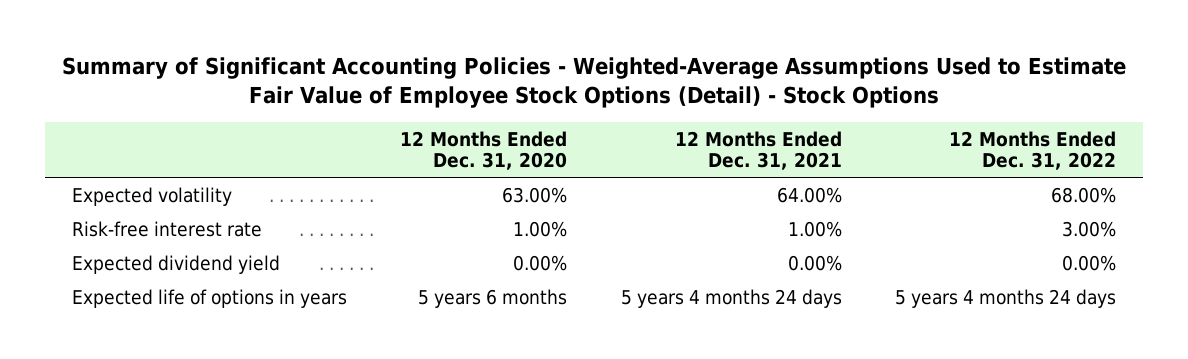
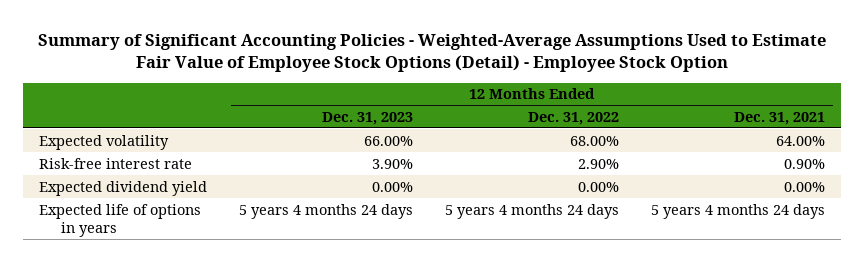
- Summary of Significant Accounting Policies - Weighted-Average Assumptions Used to Estimate Fair Value of Employee Stock Options (Detail) - Stock Options
+ Summary of Significant Accounting Policies - Weighted-Average Assumptions Used to Estimate Fair Value of Employee Stock Options (Detail) - Employee Stock Option
- | 12 Months Ended Dec. 31, 2020 | 12 Months Ended Dec. 31, 2021 | 12 Months Ended Dec. 31, 2022
+ | 12 Months Ended Dec. 31, 2023 | 12 Months Ended Dec. 31, 2022 | 12 Months Ended Dec. 31, 2021
- Risk-free interest rate | 1.00% | 1.00% | 3.00%
+ Risk-free interest rate | 3.90% | 2.90% | 0.90%

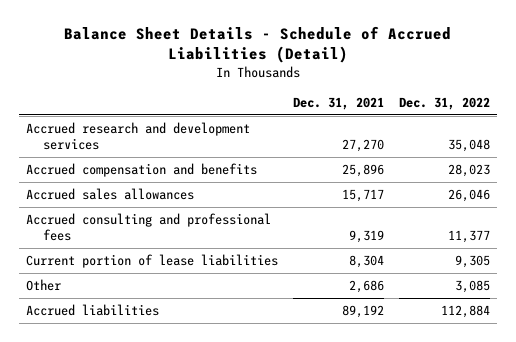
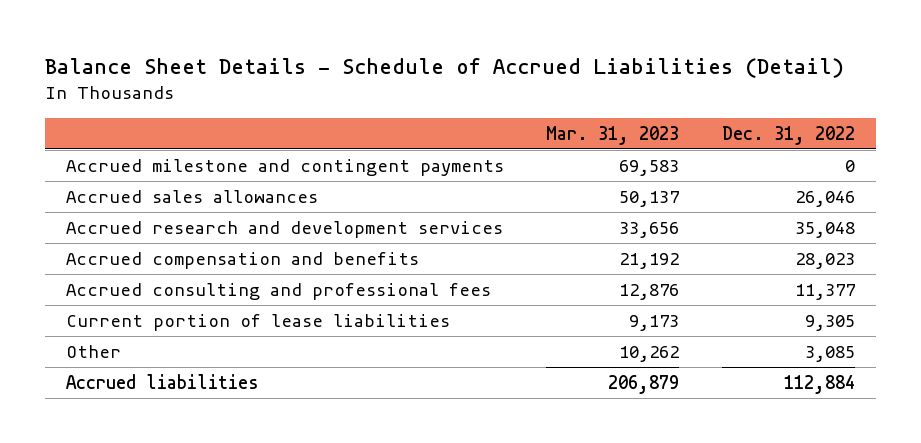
- | Dec. 31, 2021 | Dec. 31, 2022
+ | Mar. 31, 2023 | Dec. 31, 2022
+ Accrued milestone and contingent payments | 69,583 | 0
moved up: Accrued sales allowances | 50,137 | 26,046

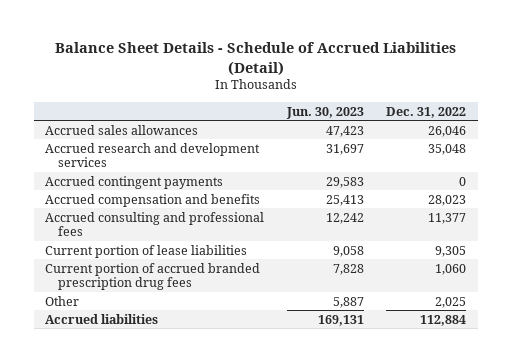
- | Mar. 31, 2023 | Dec. 31, 2022
+ | Jun. 30, 2023 | Dec. 31, 2022
- Accrued milestone and contingent payments | 69,583 | 0
+ Accrued contingent payments | 29,583 | 0
- Other | 10,262 | 3,085
+ Current portion of accrued branded prescription drug fees | 7,828 | 1,060
+ Other | 5,887 | 2,025

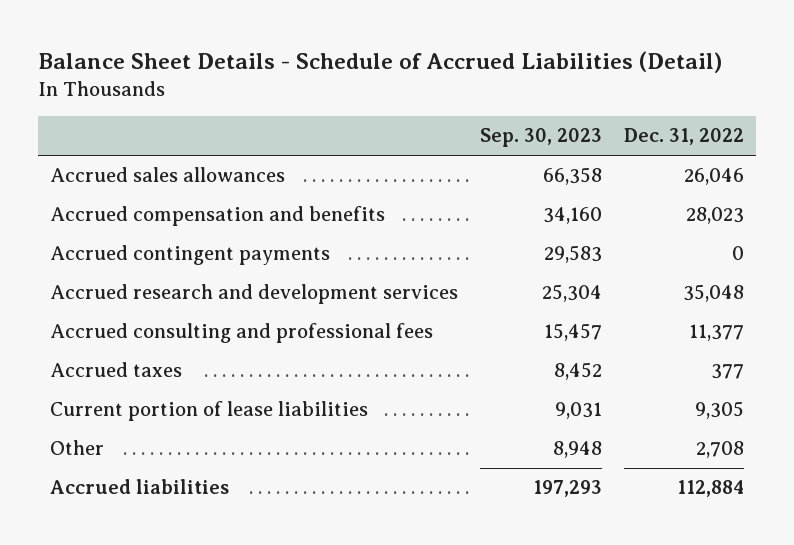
- | Jun. 30, 2023 | Dec. 31, 2022
+ | Sep. 30, 2023 | Dec. 31, 2022
moved down: Accrued contingent payments | 29,583 | 0
moved down: Accrued research and development services | 25,304 | 35,048
+ Accrued taxes | 8,452 | 377
- Current portion of accrued branded prescription drug fees | 7,828 | 1,060
- Other | 5,887 | 2,025
+ Other | 8,948 | 2,708

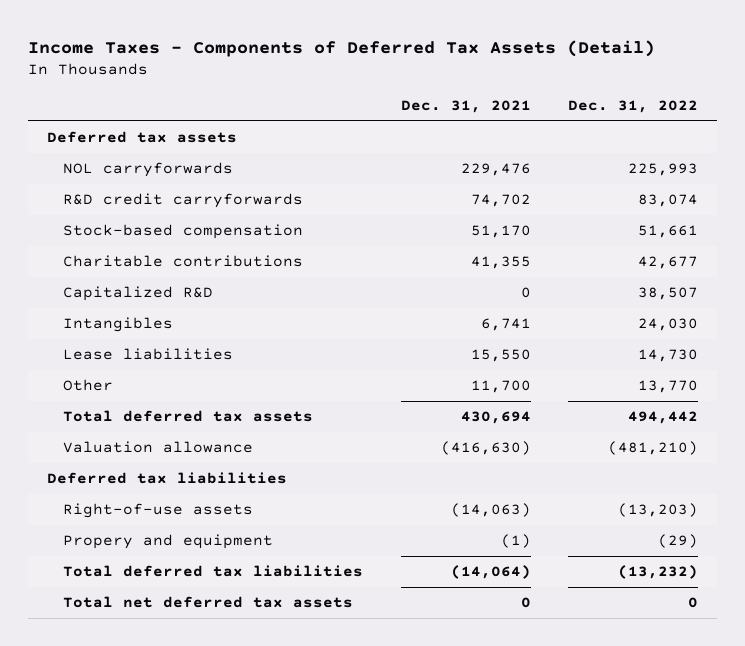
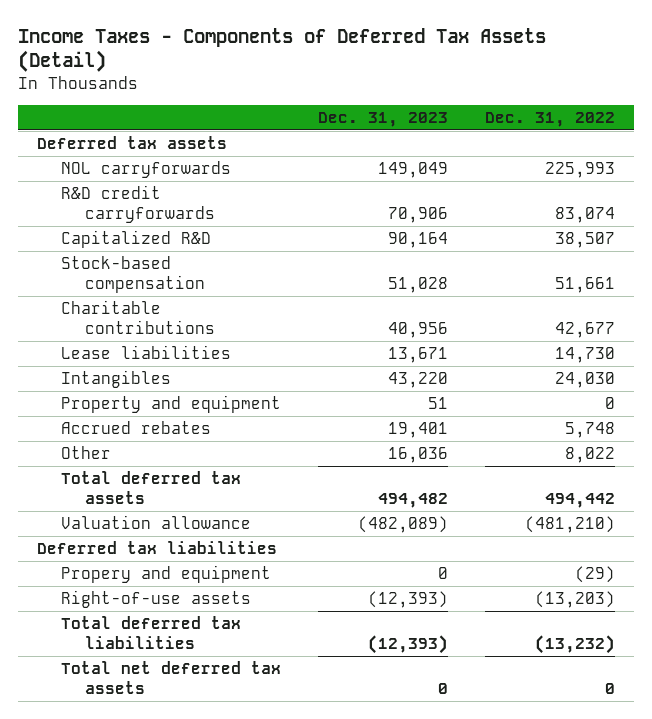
- | Dec. 31, 2021 | Dec. 31, 2022
+ | Dec. 31, 2023 | Dec. 31, 2022
moved up: Capitalized R&D | 90,164 | 38,507
- Other | 11,700 | 13,770
moved down: Intangibles | 43,220 | 24,030
+ Property and equipment | 51 | 0
+ Accrued rebates | 19,401 | 5,748
+ Other | 16,036 | 8,022
moved down: Right-of-use assets | (12,393) | (13,203)

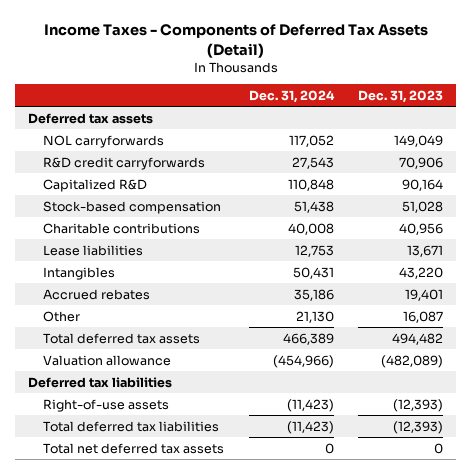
- | Dec. 31, 2023 | Dec. 31, 2022
+ | Dec. 31, 2024 | Dec. 31, 2023
- Property and equipment | 51 | 0
- Other | 16,036 | 8,022
+ Other | 21,130 | 16,087
- Propery and equipment | 0 | (29)

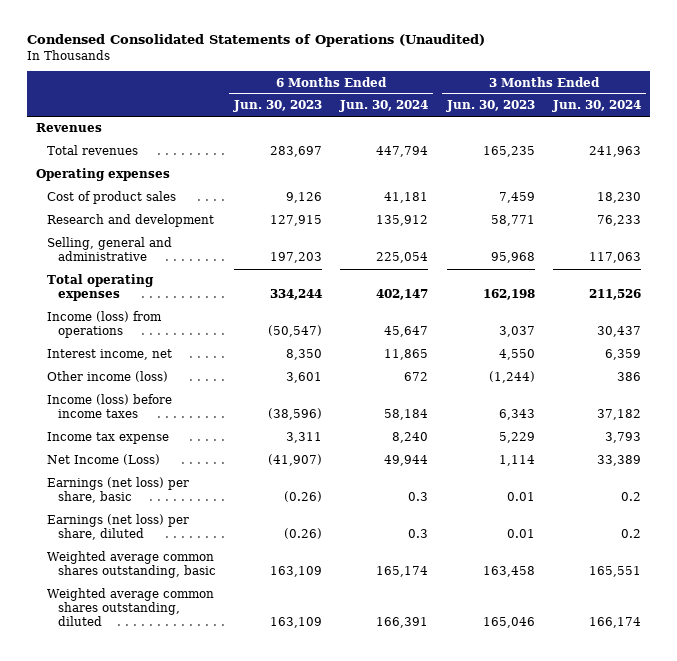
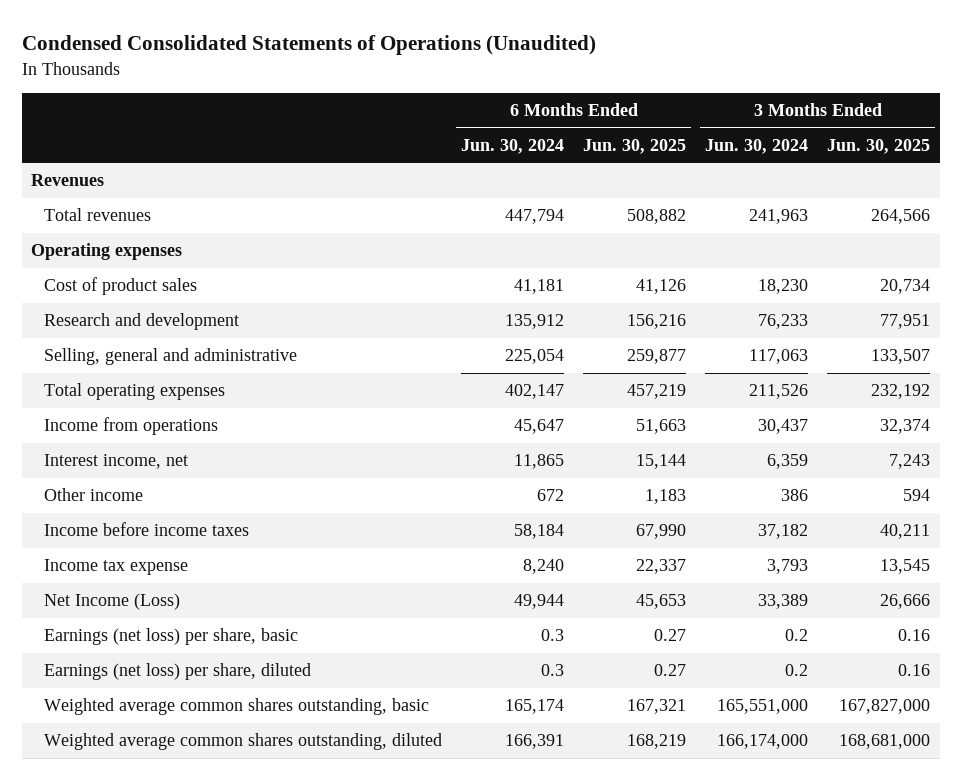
- | 6 Months Ended Jun. 30, 2023 | 6 Months Ended Jun. 30, 2024 | 3 Months Ended Jun. 30, 2023 | 3 Months Ended Jun. 30, 2024
+ | 6 Months Ended Jun. 30, 2024 | 6 Months Ended Jun. 30, 2025 | 3 Months Ended Jun. 30, 2024 | 3 Months Ended Jun. 30, 2025
- Income (loss) from operations | (50,547) | 45,647 | 3,037 | 30,437
+ Income from operations | 45,647 | 51,663 | 30,437 | 32,374
- Other income (loss) | 3,601 | 672 | (1,244) | 386
- Income (loss) before income taxes | (38,596) | 58,184 | 6,343 | 37,182
+ Other income | 672 | 1,183 | 386 | 594
+ Income before income taxes | 58,184 | 67,990 | 37,182 | 40,211
- Weighted average common shares outstanding, basic | 163,109 | 165,174 | 163,458 | 165,551
- Weighted average common shares outstanding, diluted | 163,109 | 166,391 | 165,046 | 166,174
+ Weighted average common shares outstanding, basic | 165,174 | 167,321 | 165,551,000 | 167,827,000
+ Weighted average common shares outstanding, diluted | 166,391 | 168,219 | 166,174,000 | 168,681,000

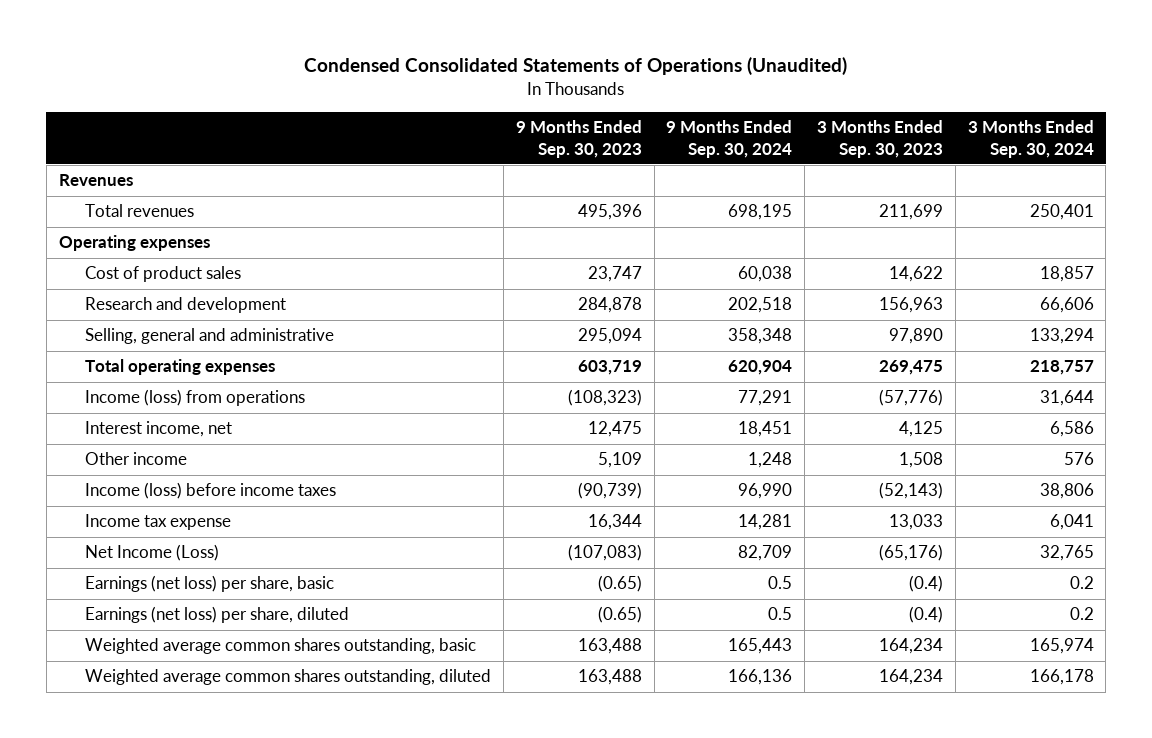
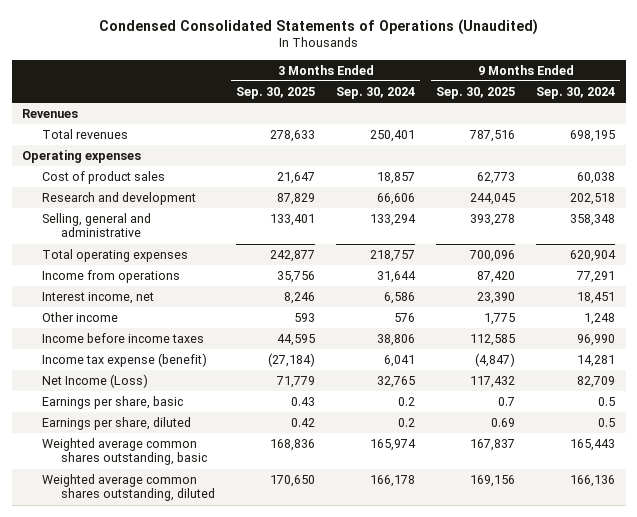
- | 9 Months Ended Sep. 30, 2023 | 9 Months Ended Sep. 30, 2024 | 3 Months Ended Sep. 30, 2023 | 3 Months Ended Sep. 30, 2024
+ | 3 Months Ended Sep. 30, 2025 | 3 Months Ended Sep. 30, 2024 | 9 Months Ended Sep. 30, 2025 | 9 Months Ended Sep. 30, 2024
- Income (loss) from operations | (108,323) | 77,291 | (57,776) | 31,644
+ Income from operations | 35,756 | 31,644 | 87,420 | 77,291
- Income (loss) before income taxes | (90,739) | 96,990 | (52,143) | 38,806
- Income tax expense | 16,344 | 14,281 | 13,033 | 6,041
+ Income before income taxes | 44,595 | 38,806 | 112,585 | 96,990
+ Income tax expense (benefit) | (27,184) | 6,041 | (4,847) | 14,281
- Earnings (net loss) per share, basic | (0.65) | 0.5 | (0.4) | 0.2
- Earnings (net loss) per share, diluted | (0.65) | 0.5 | (0.4) | 0.2
+ Earnings per share, basic | 0.43 | 0.2 | 0.7 | 0.5
+ Earnings per share, diluted | 0.42 | 0.2 | 0.69 | 0.5

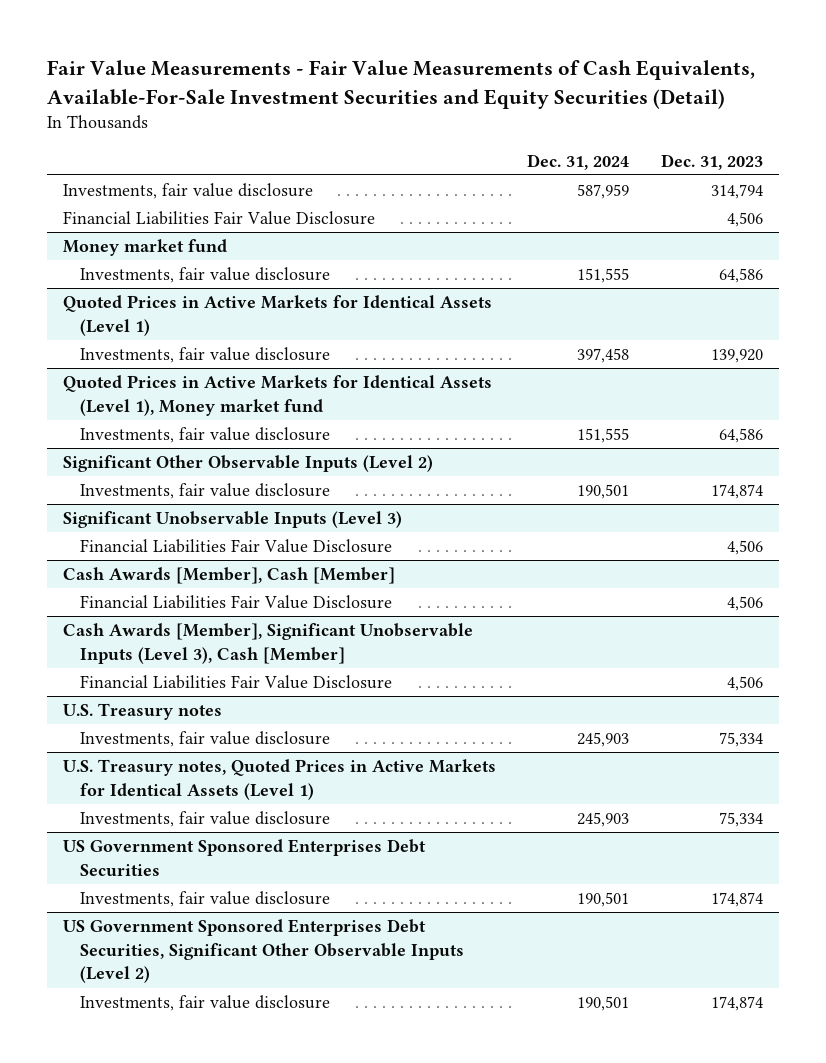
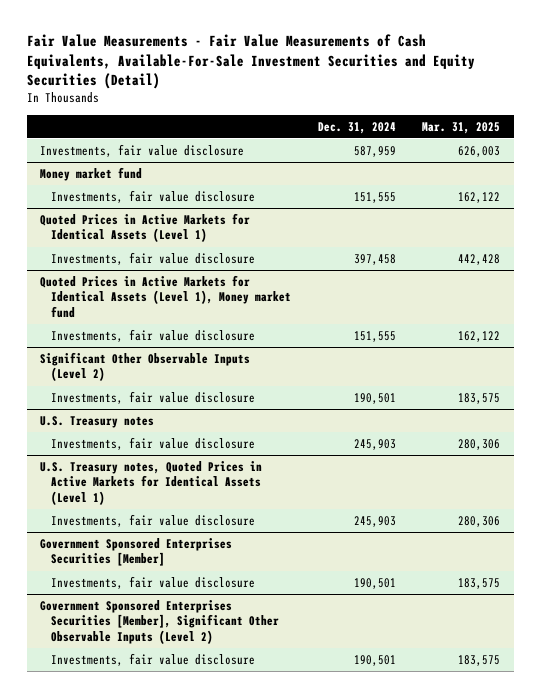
- | Dec. 31, 2024 | Dec. 31, 2023
+ | Dec. 31, 2024 | Mar. 31, 2025
- Financial Liabilities Fair Value Disclosure | | 4,506
- Significant Unobservable Inputs (Level 3)
- Financial Liabilities Fair Value Disclosure | | 4,506
- Cash Awards [Member], Cash [Member]
- Financial Liabilities Fair Value Disclosure | | 4,506
- Cash Awards [Member], Significant Unobservable Inputs (Level 3), Cash [Member]
- Financial Liabilities Fair Value Disclosure | | 4,506
- US Government Sponsored Enterprises Debt Securities
+ Government Sponsored Enterprises Securities [Member]
- US Government Sponsored Enterprises Debt Securities, Significant Other Observable Inputs (Level 2)
+ Government Sponsored Enterprises Securities [Member], Significant Other Observable Inputs (Level 2)

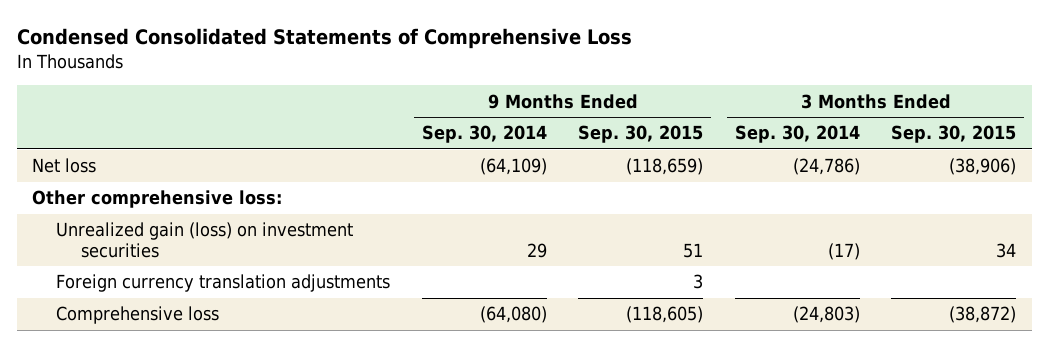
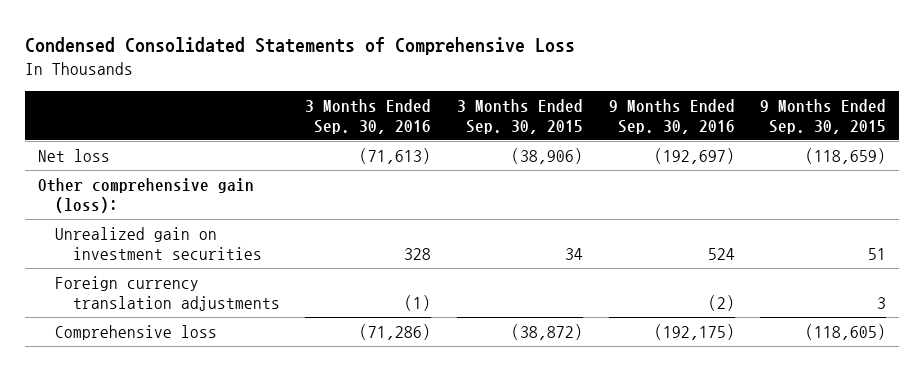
- | 9 Months Ended Sep. 30, 2014 | 9 Months Ended Sep. 30, 2015 | 3 Months Ended Sep. 30, 2014 | 3 Months Ended Sep. 30, 2015
+ | 3 Months Ended Sep. 30, 2016 | 3 Months Ended Sep. 30, 2015 | 9 Months Ended Sep. 30, 2016 | 9 Months Ended Sep. 30, 2015
- Other comprehensive loss:
- Unrealized gain (loss) on investment securities | 29 | 51 | (17) | 34
+ Other comprehensive gain (loss):
+ Unrealized gain on investment securities | 328 | 34 | 524 | 51

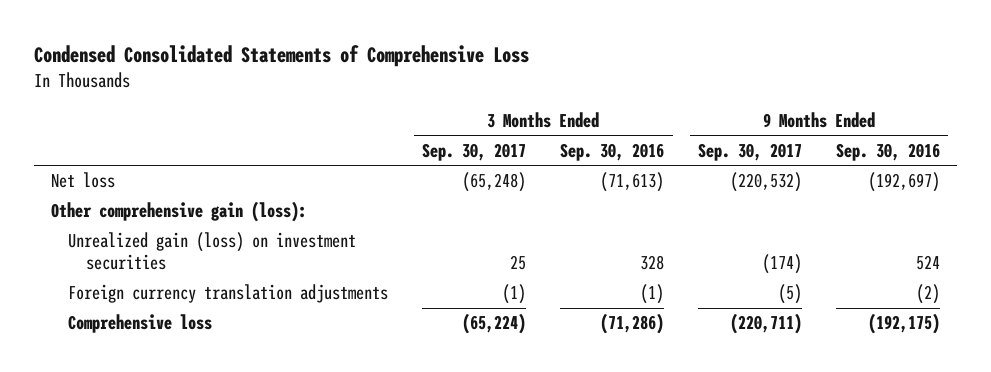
- | 3 Months Ended Sep. 30, 2016 | 3 Months Ended Sep. 30, 2015 | 9 Months Ended Sep. 30, 2016 | 9 Months Ended Sep. 30, 2015
+ | 3 Months Ended Sep. 30, 2017 | 3 Months Ended Sep. 30, 2016 | 9 Months Ended Sep. 30, 2017 | 9 Months Ended Sep. 30, 2016
- Unrealized gain on investment securities | 328 | 34 | 524 | 51
+ Unrealized gain (loss) on investment securities | 25 | 328 | (174) | 524

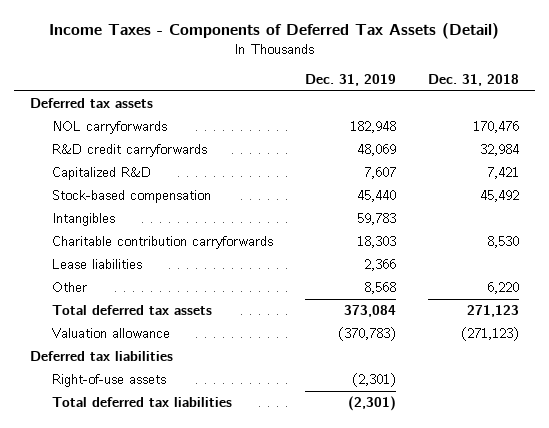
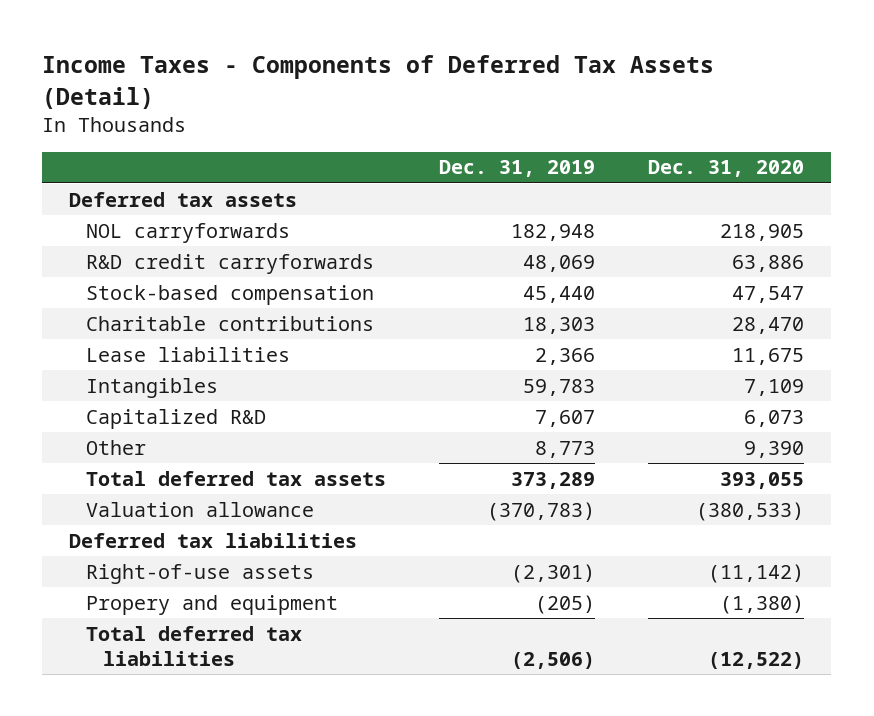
- | Dec. 31, 2019 | Dec. 31, 2018
+ | Dec. 31, 2019 | Dec. 31, 2020
- Charitable contribution carryforwards | 18,303 | 8,530
+ Charitable contributions | 18,303 | 28,470
- Other | 8,568 | 6,220
- Total deferred tax assets | 373,084 | 271,123
moved down: Intangibles | 59,783 | 7,109
moved down: Capitalized R&D | 7,607 | 6,073
+ Other | 8,773 | 9,390
+ Total deferred tax assets | 373,289 | 393,055
- Total deferred tax liabilities | (2,301) |
+ Propery and equipment | (205) | (1,380)
+ Total deferred tax liabilities | (2,506) | (12,522)

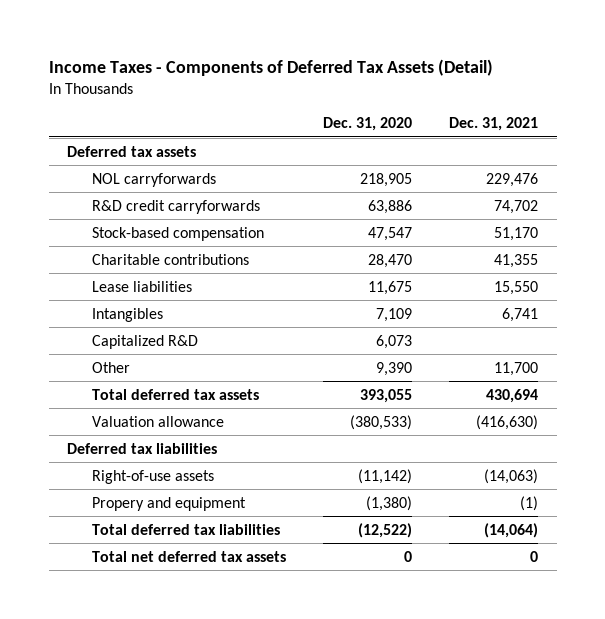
- | Dec. 31, 2019 | Dec. 31, 2020
+ | Dec. 31, 2020 | Dec. 31, 2021
+ Total net deferred tax assets | 0 | 0

